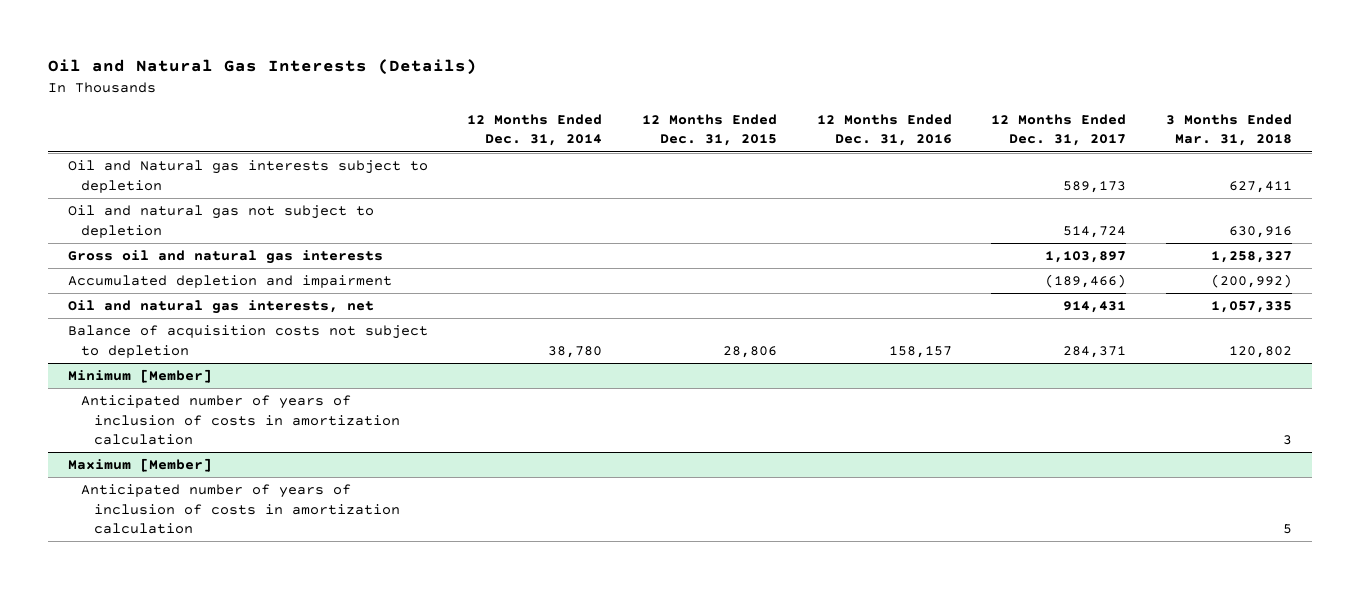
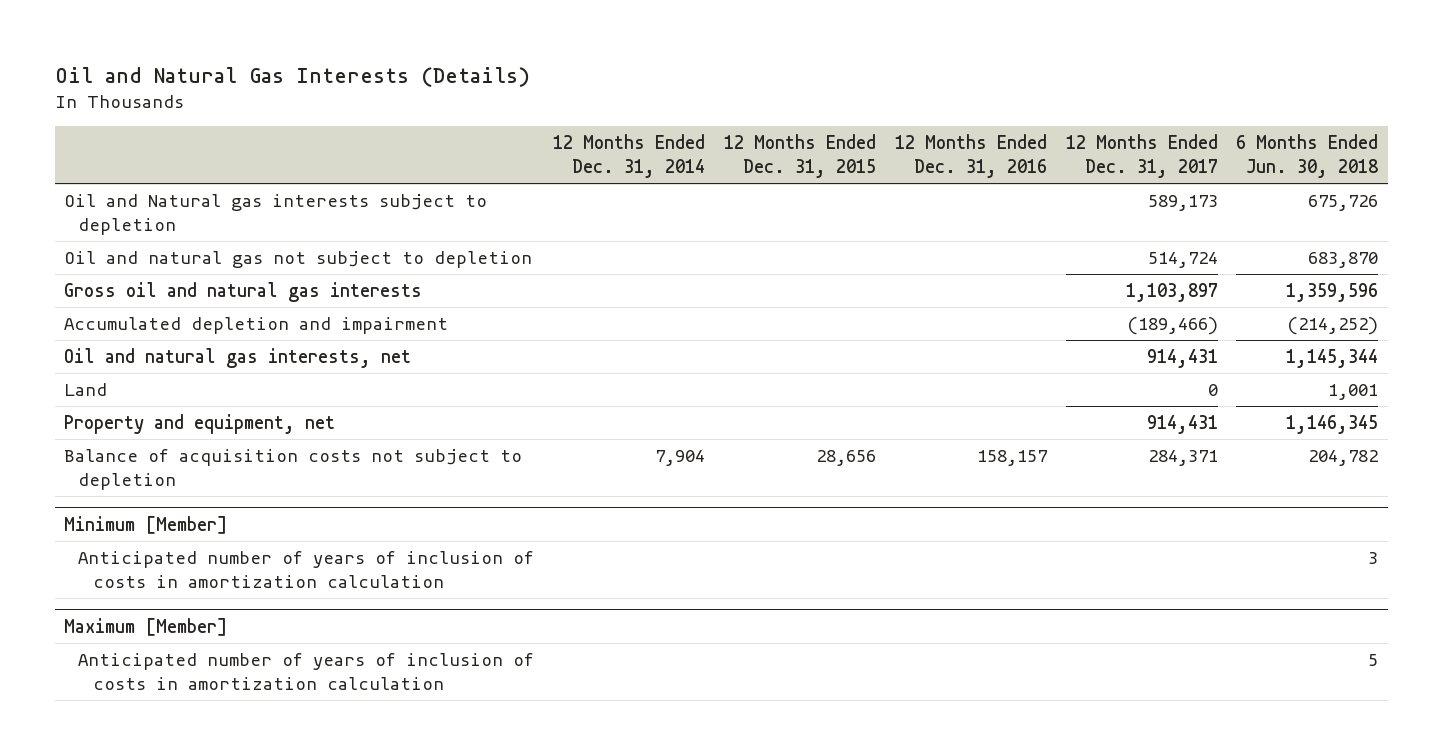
- | 12 Months Ended Dec. 31, 2014 | 12 Months Ended Dec. 31, 2015 | 12 Months Ended Dec. 31, 2016 | 12 Months Ended Dec. 31, 2017 | 3 Months Ended Mar. 31, 2018
+ | 12 Months Ended Dec. 31, 2014 | 12 Months Ended Dec. 31, 2015 | 12 Months Ended Dec. 31, 2016 | 12 Months Ended Dec. 31, 2017 | 6 Months Ended Jun. 30, 2018
- Balance of acquisition costs not subject to depletion | 38,780 | 28,806 | 158,157 | 284,371 | 120,802
+ Land | | | | 0 | 1,001
+ Property and equipment, net | | | | 914,431 | 1,146,345
+ Balance of acquisition costs not subject to depletion | 7,904 | 28,656 | 158,157 | 284,371 | 204,782

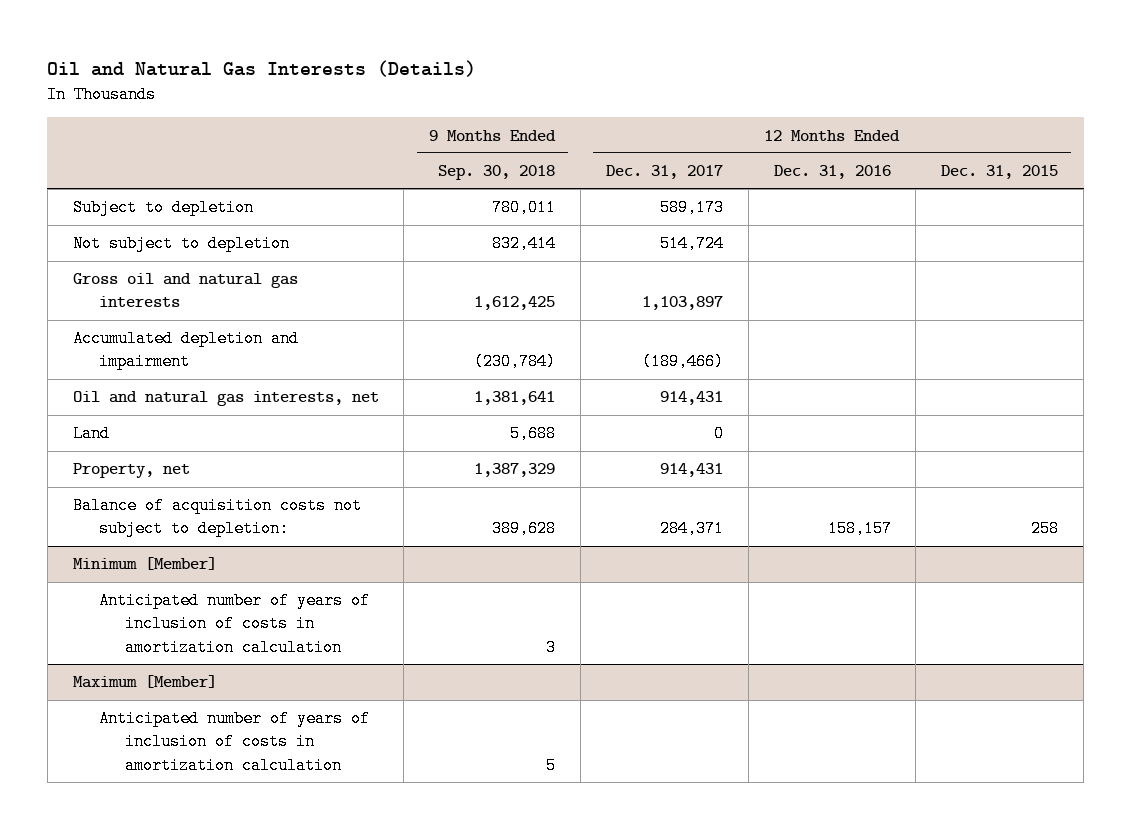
- | 12 Months Ended Dec. 31, 2014 | 12 Months Ended Dec. 31, 2015 | 12 Months Ended Dec. 31, 2016 | 12 Months Ended Dec. 31, 2017 | 6 Months Ended Jun. 30, 2018
+ | 9 Months Ended Sep. 30, 2018 | 12 Months Ended Dec. 31, 2017 | 12 Months Ended Dec. 31, 2016 | 12 Months Ended Dec. 31, 2015
- Oil and Natural gas interests subject to depletion | | | | 589,173 | 675,726
- Oil and natural gas not subject to depletion | | | | 514,724 | 683,870
+ Subject to depletion | 780,011 | 589,173 | |
+ Not subject to depletion | 832,414 | 514,724 | |
- Property and equipment, net | | | | 914,431 | 1,146,345
- Balance of acquisition costs not subject to depletion | 7,904 | 28,656 | 158,157 | 284,371 | 204,782
+ Property, net | 1,387,329 | 914,431 | |
+ Balance of acquisition costs not subject to depletion: | 389,628 | 284,371 | 158,157 | 258

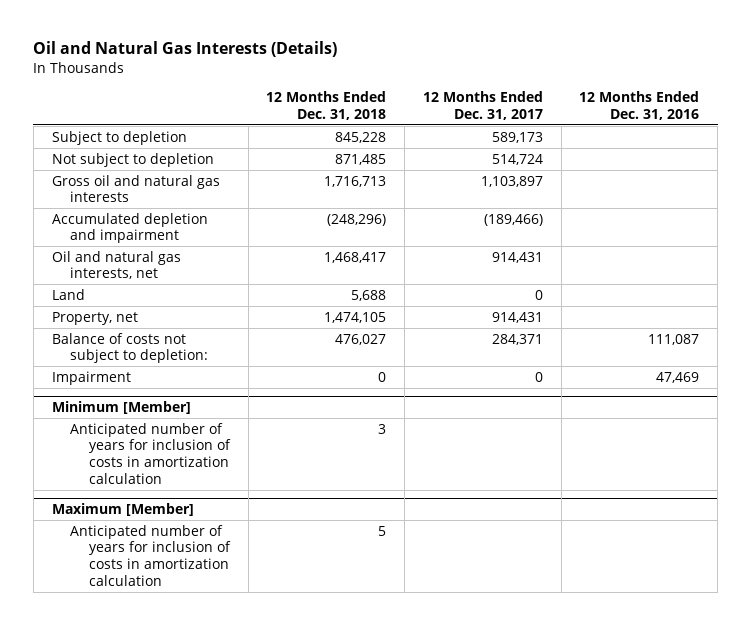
- | 9 Months Ended Sep. 30, 2018 | 12 Months Ended Dec. 31, 2017 | 12 Months Ended Dec. 31, 2016 | 12 Months Ended Dec. 31, 2015
+ | 12 Months Ended Dec. 31, 2018 | 12 Months Ended Dec. 31, 2017 | 12 Months Ended Dec. 31, 2016
- Balance of acquisition costs not subject to depletion: | 389,628 | 284,371 | 158,157 | 258
+ Balance of costs not subject to depletion: | 476,027 | 284,371 | 111,087
+ Impairment | 0 | 0 | 47,469
@ Minimum [Member]
- Anticipated number of years of inclusion of costs in amortization calculation | 3 | | |
+ Anticipated number of years for inclusion of costs in amortization calculation | 3 | |
@ Maximum [Member]
- Anticipated number of years of inclusion of costs in amortization calculation | 5 | | |
+ Anticipated number of years for inclusion of costs in amortization calculation | 5 | |

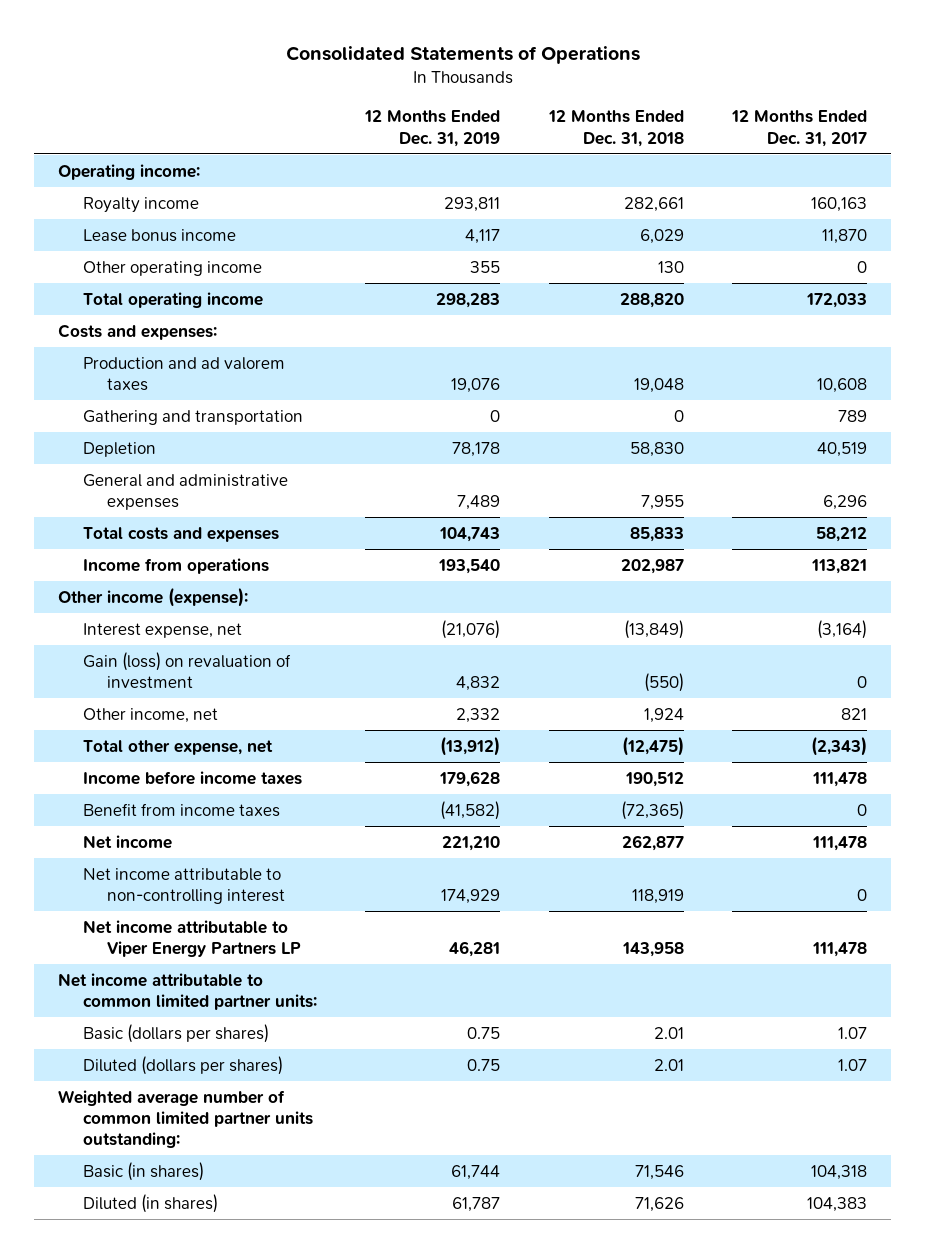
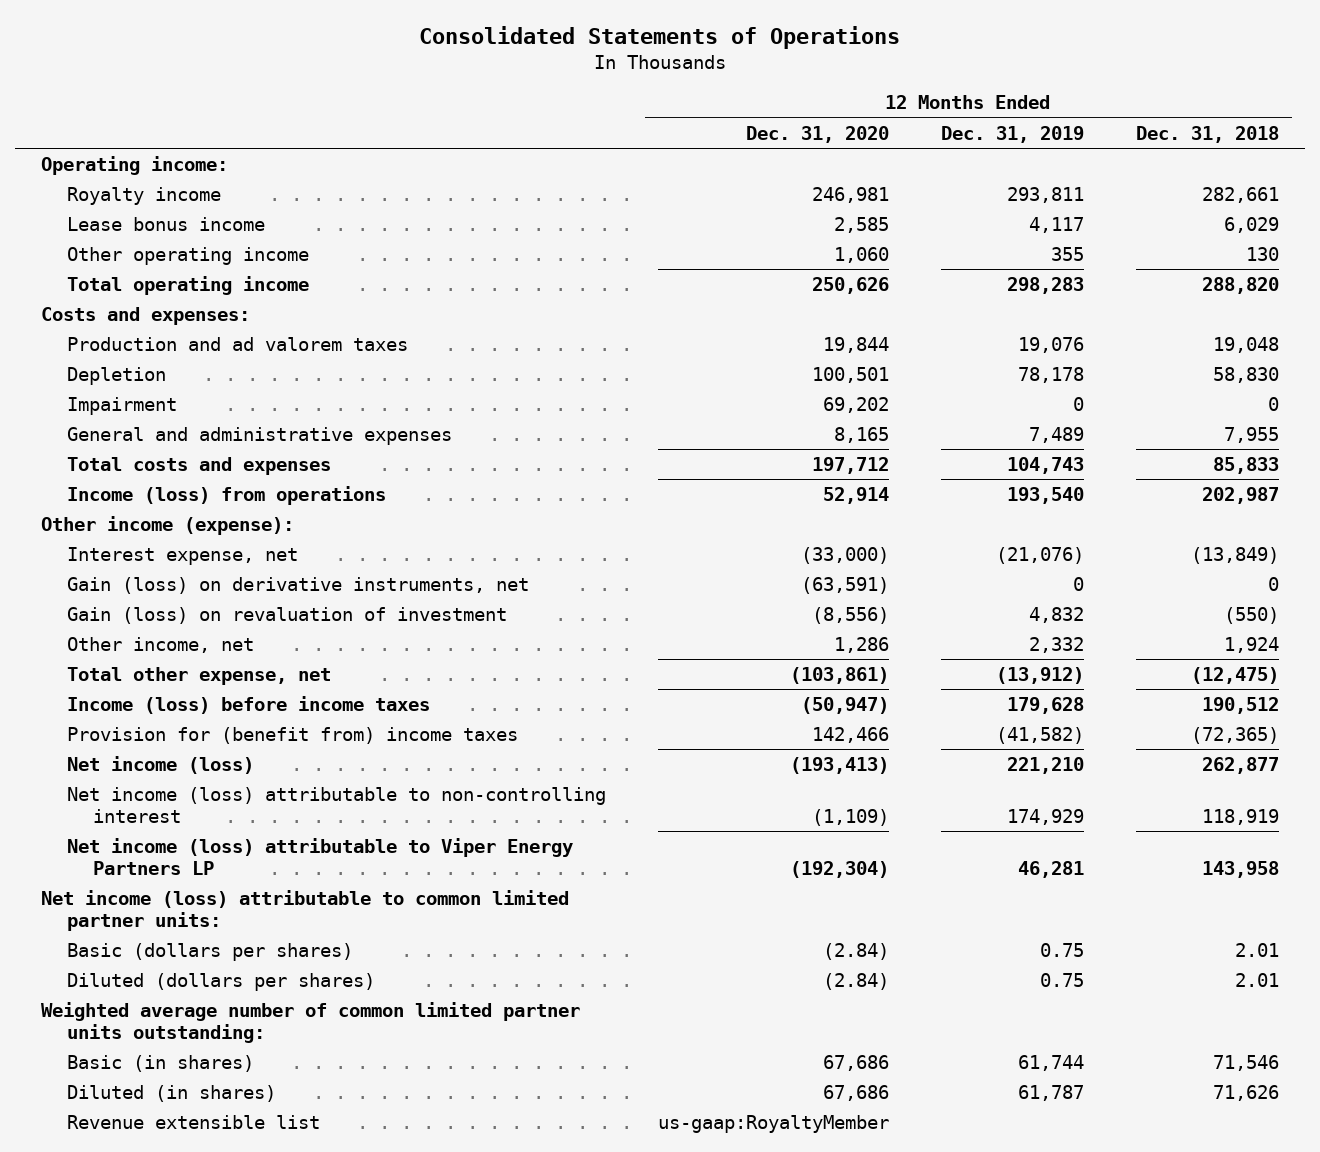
- | 12 Months Ended Dec. 31, 2019 | 12 Months Ended Dec. 31, 2018 | 12 Months Ended Dec. 31, 2017
+ | 12 Months Ended Dec. 31, 2020 | 12 Months Ended Dec. 31, 2019 | 12 Months Ended Dec. 31, 2018
- Gathering and transportation | 0 | 0 | 789
+ Impairment | 69,202 | 0 | 0
- Income from operations | 193,540 | 202,987 | 113,821
+ Income (loss) from operations | 52,914 | 193,540 | 202,987
+ Gain (loss) on derivative instruments, net | (63,591) | 0 | 0
- Income before income taxes | 179,628 | 190,512 | 111,478
- Benefit from income taxes | (41,582) | (72,365) | 0
- Net income | 221,210 | 262,877 | 111,478
- Net income attributable to non-controlling interest | 174,929 | 118,919 | 0
- Net income attributable to Viper Energy Partners LP | 46,281 | 143,958 | 111,478
- Net income attributable to common limited partner units:
+ Income (loss) before income taxes | (50,947) | 179,628 | 190,512
+ Provision for (benefit from) income taxes | 142,466 | (41,582) | (72,365)
+ Net income (loss) | (193,413) | 221,210 | 262,877
+ Net income (loss) attributable to non-controlling interest | (1,109) | 174,929 | 118,919
+ Net income (loss) attributable to Viper Energy Partners LP | (192,304) | 46,281 | 143,958
+ Net income (loss) attributable to common limited partner units:
+ Revenue extensible list | us-gaap:RoyaltyMember | |

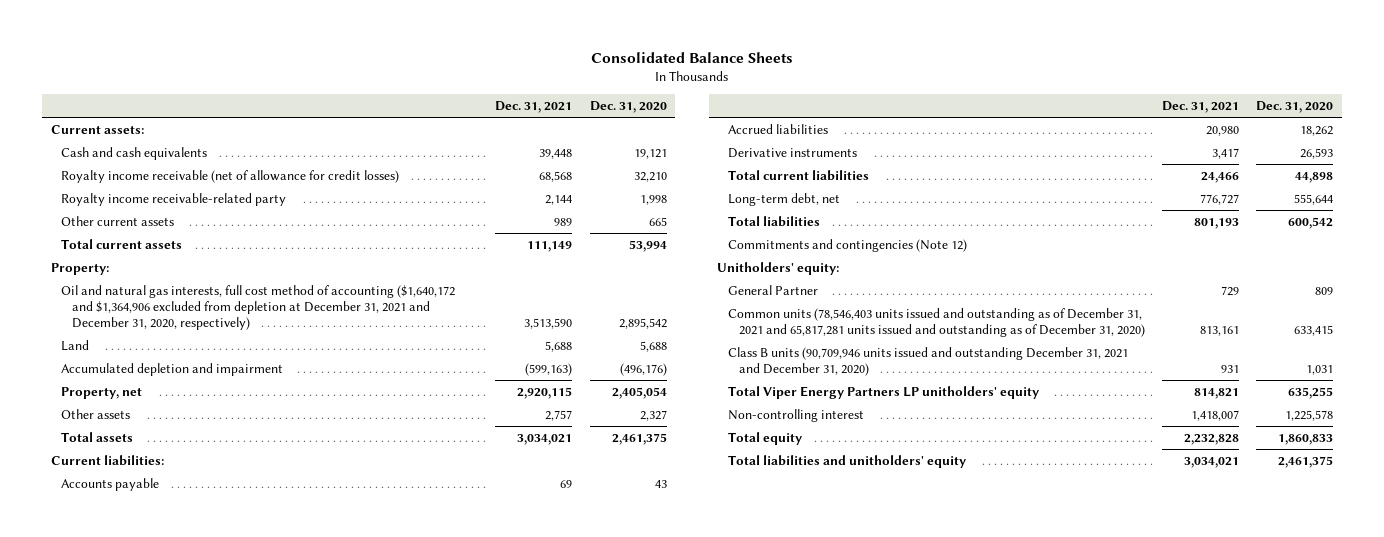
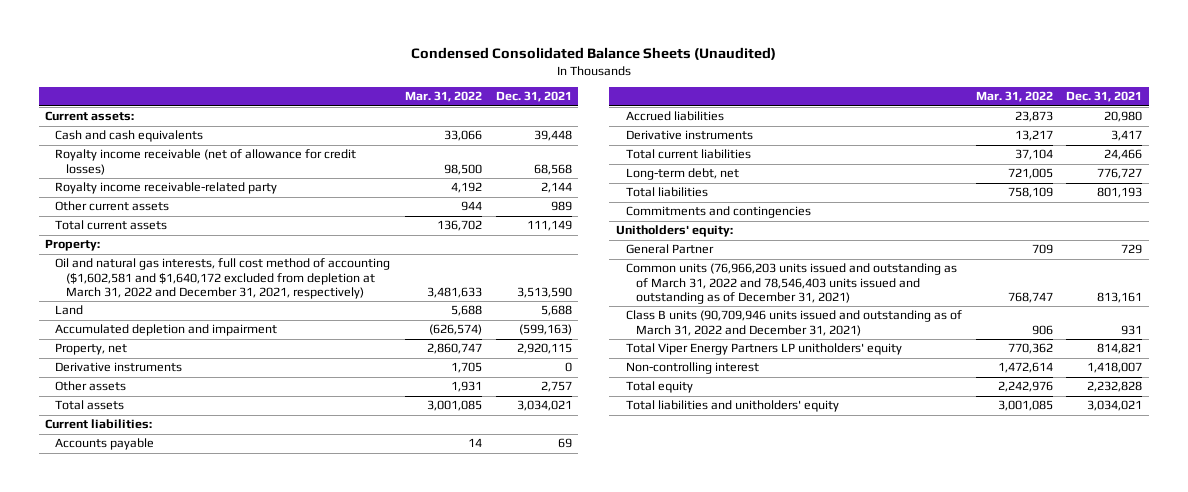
- Consolidated Balance Sheets
+ Condensed Consolidated Balance Sheets (Unaudited)
- | Dec. 31, 2021 | Dec. 31, 2020
+ | Mar. 31, 2022 | Dec. 31, 2021
- Oil and natural gas interests, full cost method of accounting ($1,640,172 and $1,364,906 excluded from depletion at December 31, 2021 and December 31, 2020, respectively) | 3,513,590 | 2,895,542
+ Oil and natural gas interests, full cost method of accounting ($1,602,581 and $1,640,172 excluded from depletion at March 31, 2022 and December 31, 2021, respectively) | 3,481,633 | 3,513,590
+ Derivative instruments | 1,705 | 0
- Commitments and contingencies (Note 12)
+ Commitments and contingencies
- Common units (78,546,403 units issued and outstanding as of December 31, 2021 and 65,817,281 units issued and outstanding as of December 31, 2020) | 813,161 | 633,415
- Class B units (90,709,946 units issued and outstanding December 31, 2021 and December 31, 2020) | 931 | 1,031
+ Common units (76,966,203 units issued and outstanding as of March 31, 2022 and 78,546,403 units issued and outstanding as of December 31, 2021) | 768,747 | 813,161
+ Class B units (90,709,946 units issued and outstanding as of March 31, 2022 and December 31, 2021) | 906 | 931

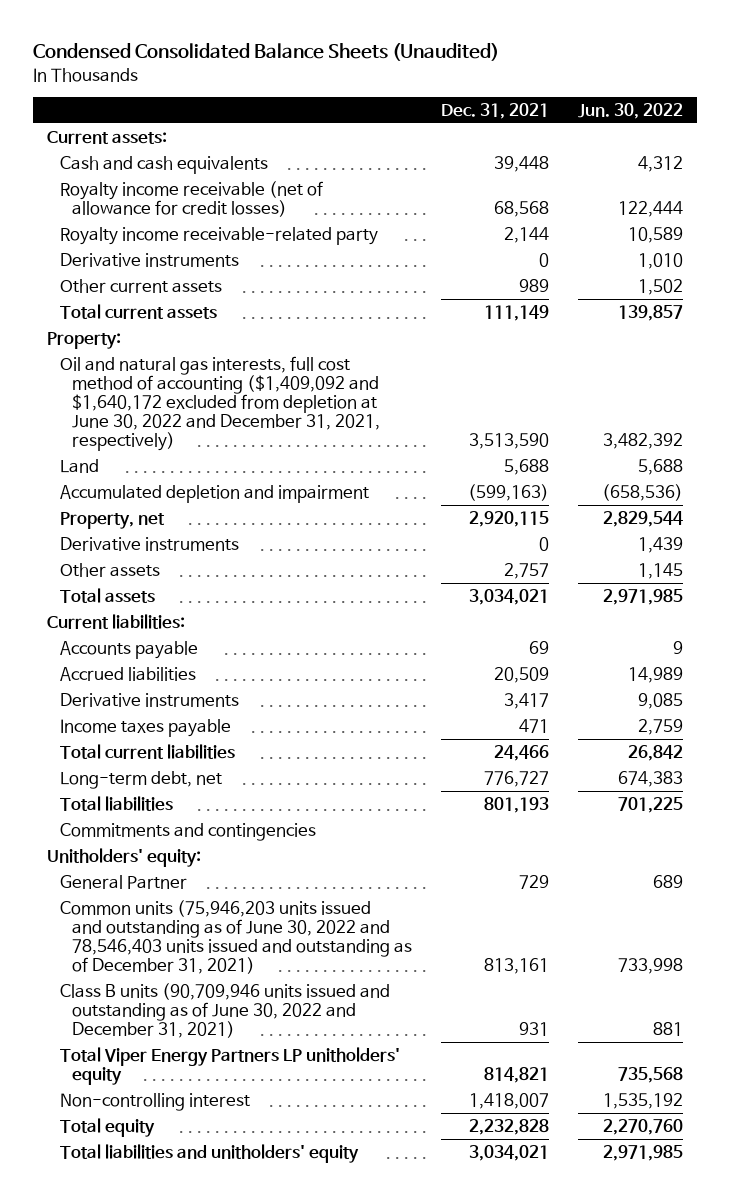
- | Mar. 31, 2022 | Dec. 31, 2021
+ | Dec. 31, 2021 | Jun. 30, 2022
+ Derivative instruments | 0 | 1,010
- Oil and natural gas interests, full cost method of accounting ($1,602,581 and $1,640,172 excluded from depletion at March 31, 2022 and December 31, 2021, respectively) | 3,481,633 | 3,513,590
+ Oil and natural gas interests, full cost method of accounting ($1,409,092 and $1,640,172 excluded from depletion at June 30, 2022 and December 31, 2021, respectively) | 3,513,590 | 3,482,392
- Accrued liabilities | 23,873 | 20,980
+ Accrued liabilities | 20,509 | 14,989
+ Income taxes payable | 471 | 2,759
- Common units (76,966,203 units issued and outstanding as of March 31, 2022 and 78,546,403 units issued and outstanding as of December 31, 2021) | 768,747 | 813,161
- Class B units (90,709,946 units issued and outstanding as of March 31, 2022 and December 31, 2021) | 906 | 931
+ Common units (75,946,203 units issued and outstanding as of June 30, 2022 and 78,546,403 units issued and outstanding as of December 31, 2021) | 813,161 | 733,998
+ Class B units (90,709,946 units issued and outstanding as of June 30, 2022 and December 31, 2021) | 931 | 881

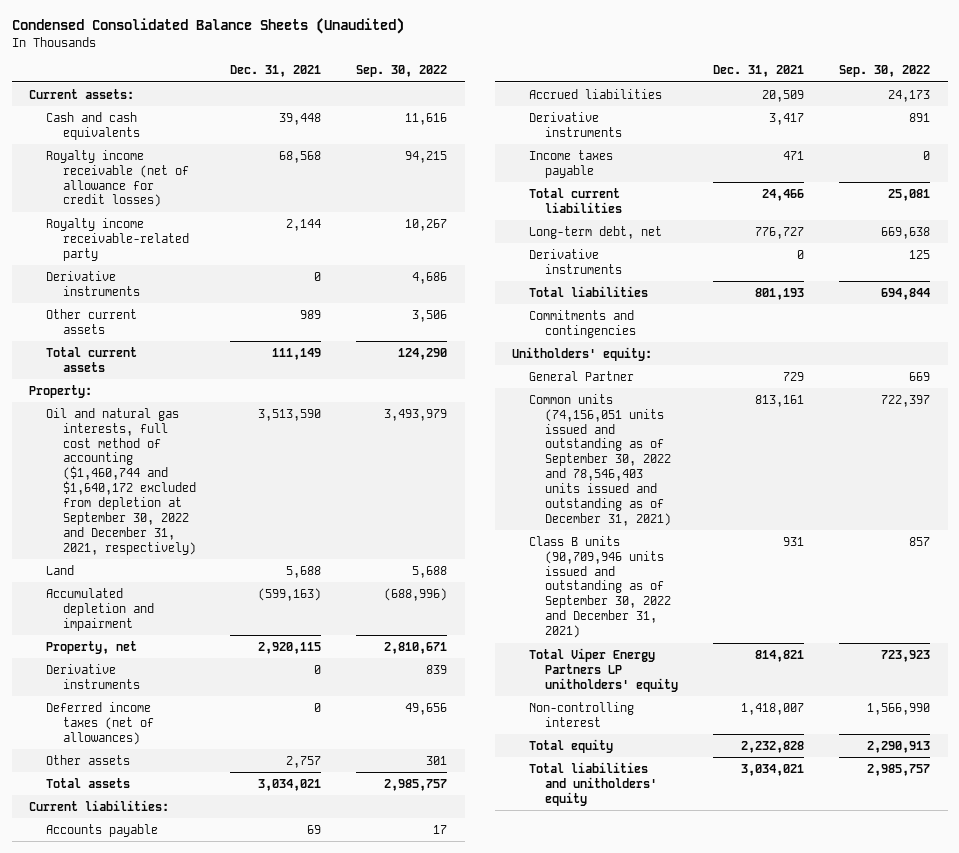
- | Dec. 31, 2021 | Jun. 30, 2022
+ | Dec. 31, 2021 | Sep. 30, 2022
- Oil and natural gas interests, full cost method of accounting ($1,409,092 and $1,640,172 excluded from depletion at June 30, 2022 and December 31, 2021, respectively) | 3,513,590 | 3,482,392
+ Oil and natural gas interests, full cost method of accounting ($1,460,744 and $1,640,172 excluded from depletion at September 30, 2022 and December 31, 2021, respectively) | 3,513,590 | 3,493,979
+ Deferred income taxes (net of allowances) | 0 | 49,656
+ Derivative instruments | 0 | 125
- Common units (75,946,203 units issued and outstanding as of June 30, 2022 and 78,546,403 units issued and outstanding as of December 31, 2021) | 813,161 | 733,998
- Class B units (90,709,946 units issued and outstanding as of June 30, 2022 and December 31, 2021) | 931 | 881
+ Common units (74,156,051 units issued and outstanding as of September 30, 2022 and 78,546,403 units issued and outstanding as of December 31, 2021) | 813,161 | 722,397
+ Class B units (90,709,946 units issued and outstanding as of September 30, 2022 and December 31, 2021) | 931 | 857

